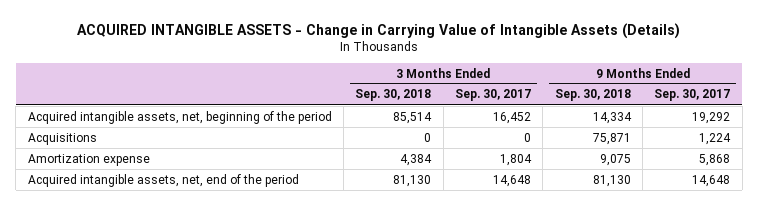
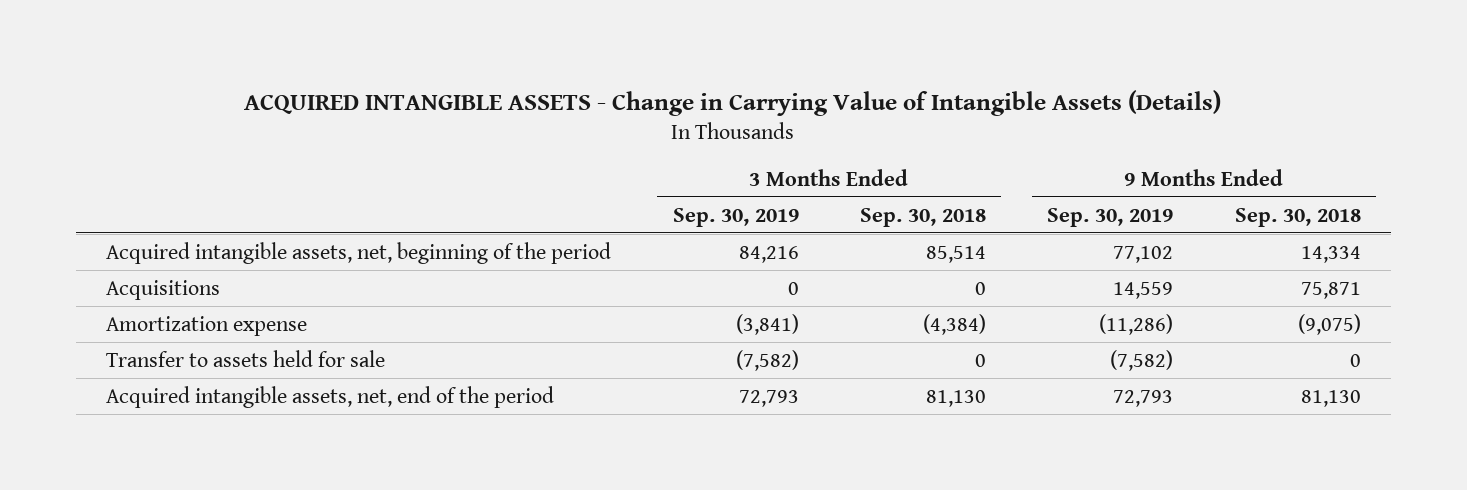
- | 3 Months Ended Sep. 30, 2018 | 3 Months Ended Sep. 30, 2017 | 9 Months Ended Sep. 30, 2018 | 9 Months Ended Sep. 30, 2017
+ | 3 Months Ended Sep. 30, 2019 | 3 Months Ended Sep. 30, 2018 | 9 Months Ended Sep. 30, 2019 | 9 Months Ended Sep. 30, 2018
- Amortization expense | 4,384 | 1,804 | 9,075 | 5,868
+ Amortization expense | (3,841) | (4,384) | (11,286) | (9,075)
+ Transfer to assets held for sale | (7,582) | 0 | (7,582) | 0

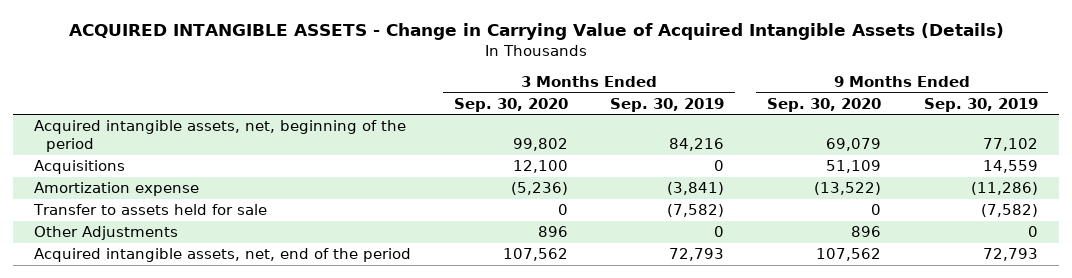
- ACQUIRED INTANGIBLE ASSETS - Change in Carrying Value of Intangible Assets (Details)
+ ACQUIRED INTANGIBLE ASSETS - Change in Carrying Value of Acquired Intangible Assets (Details)
- | 3 Months Ended Sep. 30, 2019 | 3 Months Ended Sep. 30, 2018 | 9 Months Ended Sep. 30, 2019 | 9 Months Ended Sep. 30, 2018
+ | 3 Months Ended Sep. 30, 2020 | 3 Months Ended Sep. 30, 2019 | 9 Months Ended Sep. 30, 2020 | 9 Months Ended Sep. 30, 2019
+ Other Adjustments | 896 | 0 | 896 | 0

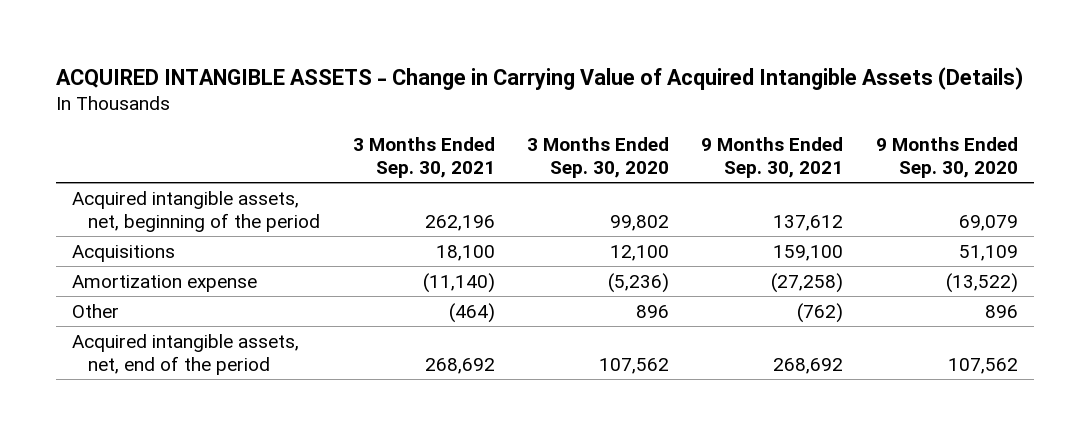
- | 3 Months Ended Sep. 30, 2020 | 3 Months Ended Sep. 30, 2019 | 9 Months Ended Sep. 30, 2020 | 9 Months Ended Sep. 30, 2019
+ | 3 Months Ended Sep. 30, 2021 | 3 Months Ended Sep. 30, 2020 | 9 Months Ended Sep. 30, 2021 | 9 Months Ended Sep. 30, 2020
- Transfer to assets held for sale | 0 | (7,582) | 0 | (7,582)
- Other Adjustments | 896 | 0 | 896 | 0
+ Other | (464) | 896 | (762) | 896

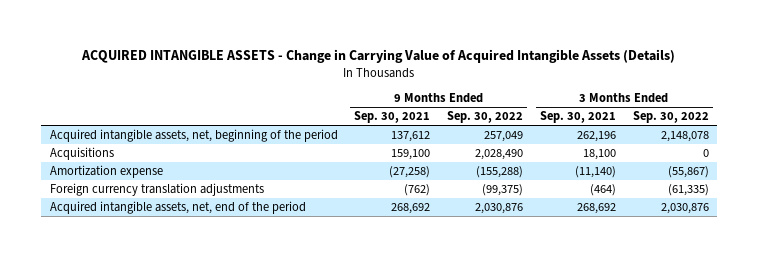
- | 3 Months Ended Sep. 30, 2021 | 3 Months Ended Sep. 30, 2020 | 9 Months Ended Sep. 30, 2021 | 9 Months Ended Sep. 30, 2020
+ | 9 Months Ended Sep. 30, 2021 | 9 Months Ended Sep. 30, 2022 | 3 Months Ended Sep. 30, 2021 | 3 Months Ended Sep. 30, 2022
- Other | (464) | 896 | (762) | 896
+ Foreign currency translation adjustments | (762) | (99,375) | (464) | (61,335)

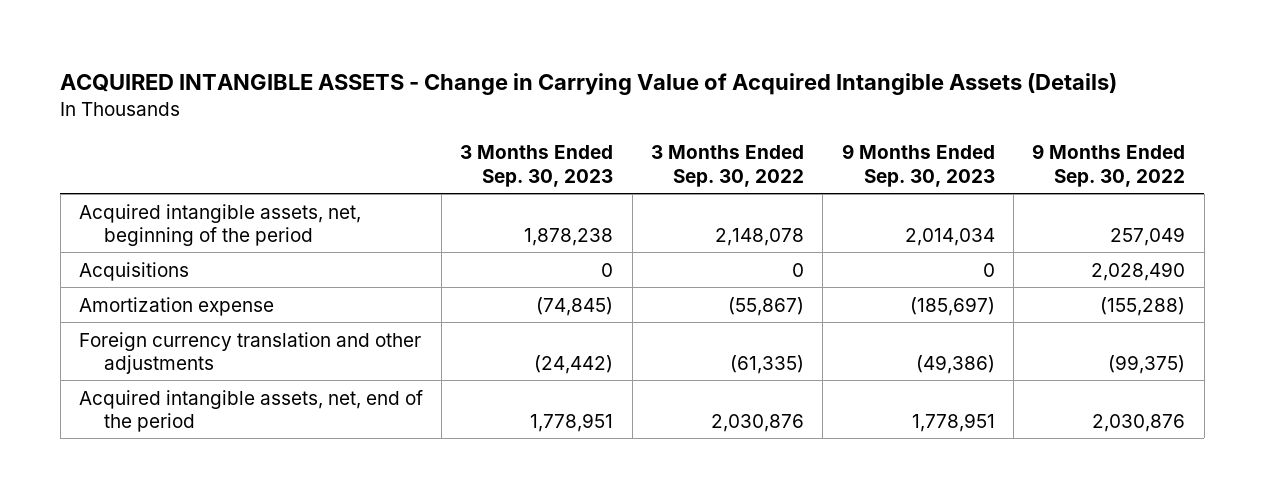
- | 9 Months Ended Sep. 30, 2021 | 9 Months Ended Sep. 30, 2022 | 3 Months Ended Sep. 30, 2021 | 3 Months Ended Sep. 30, 2022
+ | 3 Months Ended Sep. 30, 2023 | 3 Months Ended Sep. 30, 2022 | 9 Months Ended Sep. 30, 2023 | 9 Months Ended Sep. 30, 2022
- Foreign currency translation adjustments | (762) | (99,375) | (464) | (61,335)
+ Foreign currency translation and other adjustments | (24,442) | (61,335) | (49,386) | (99,375)

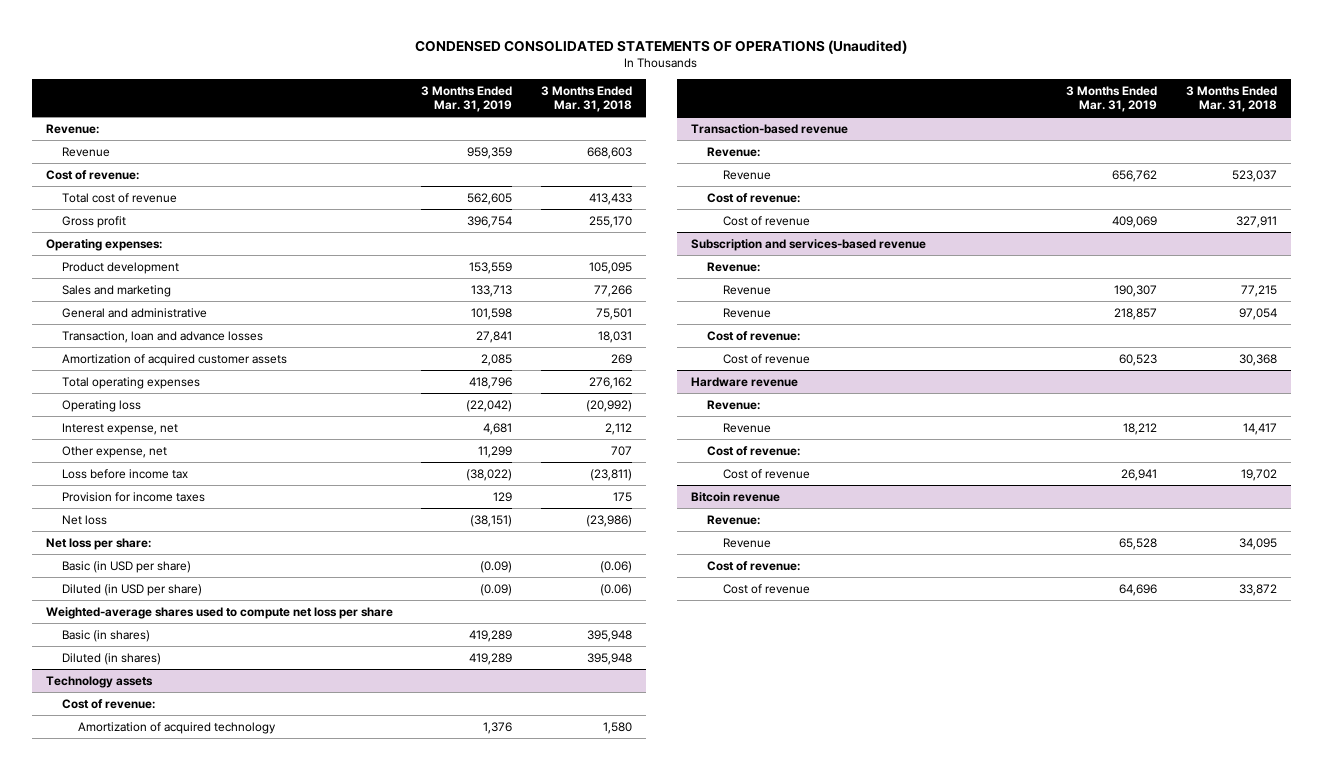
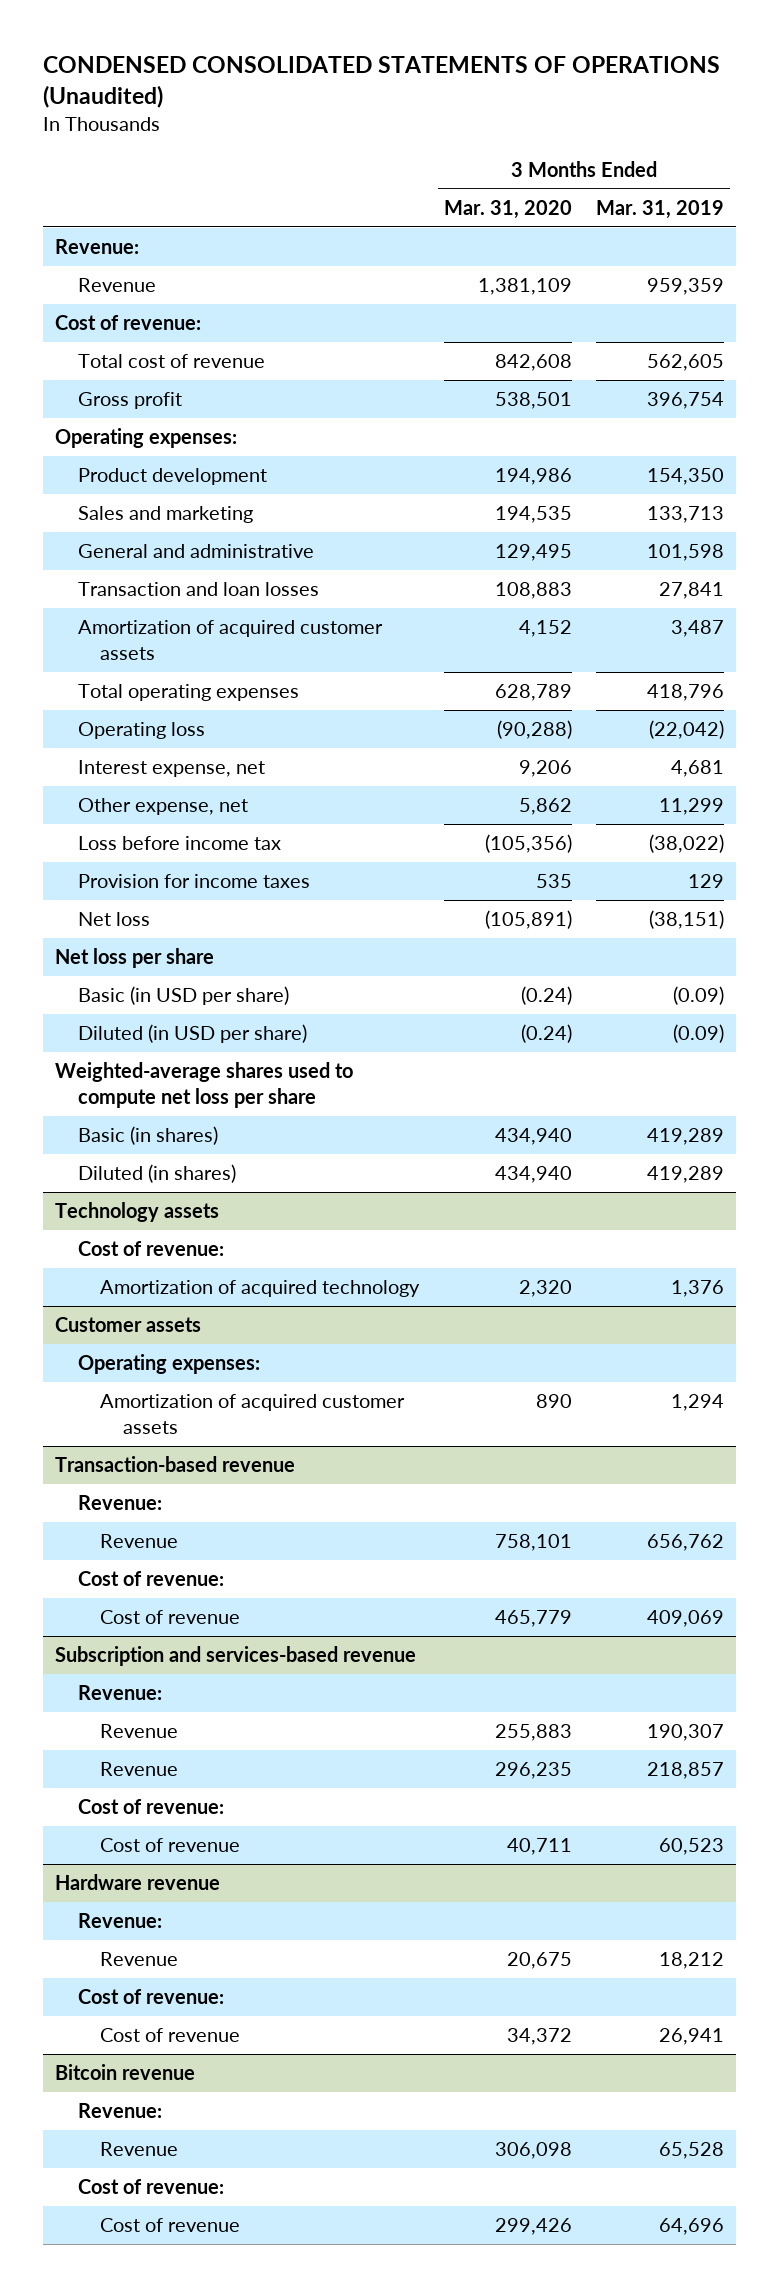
- | 3 Months Ended Mar. 31, 2019 | 3 Months Ended Mar. 31, 2018
+ | 3 Months Ended Mar. 31, 2020 | 3 Months Ended Mar. 31, 2019
- Product development | 153,559 | 105,095
+ Product development | 194,986 | 154,350
- Transaction, loan and advance losses | 27,841 | 18,031
- Amortization of acquired customer assets | 2,085 | 269
+ Transaction and loan losses | 108,883 | 27,841
+ Amortization of acquired customer assets | 4,152 | 3,487
- Net loss per share:
+ Net loss per share
+ Customer assets
+ Operating expenses:
+ Amortization of acquired customer assets | 890 | 1,294

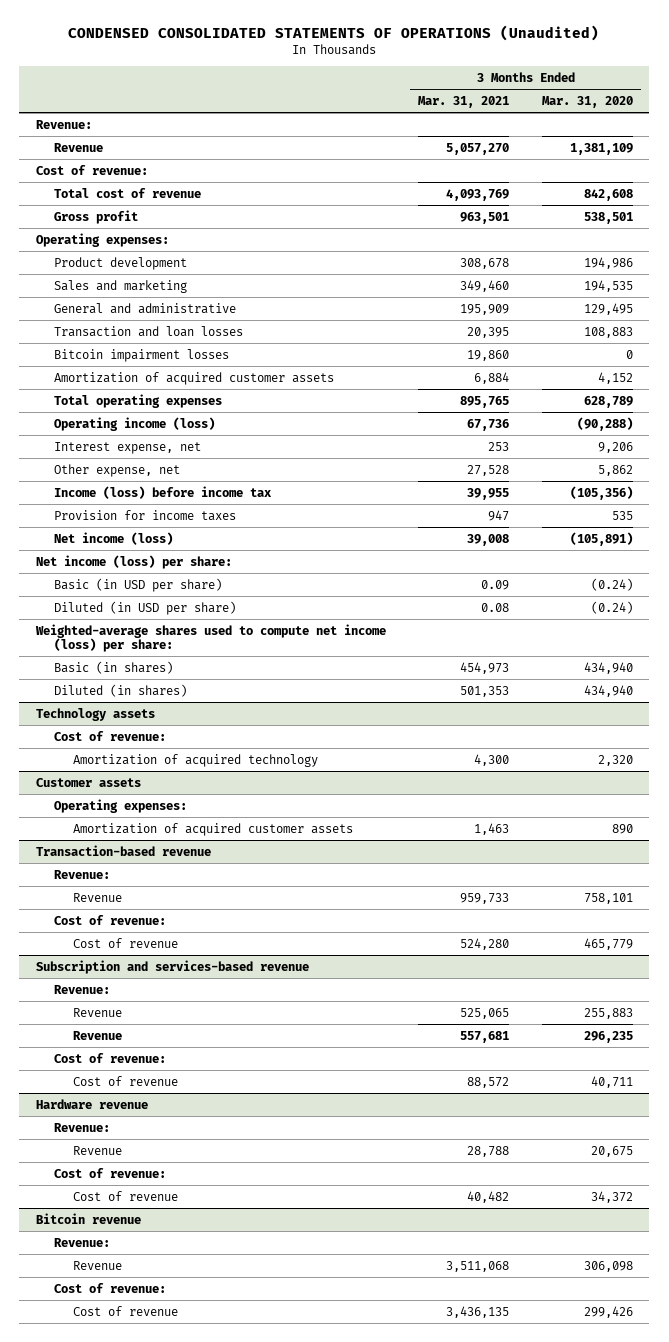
- | 3 Months Ended Mar. 31, 2020 | 3 Months Ended Mar. 31, 2019
+ | 3 Months Ended Mar. 31, 2021 | 3 Months Ended Mar. 31, 2020
+ Bitcoin impairment losses | 19,860 | 0
- Operating loss | (90,288) | (22,042)
+ Operating income (loss) | 67,736 | (90,288)
- Loss before income tax | (105,356) | (38,022)
+ Income (loss) before income tax | 39,955 | (105,356)
- Net loss | (105,891) | (38,151)
- Net loss per share
+ Net income (loss) | 39,008 | (105,891)
+ Net income (loss) per share:
- Weighted-average shares used to compute net loss per share
+ Weighted-average shares used to compute net income (loss) per share:

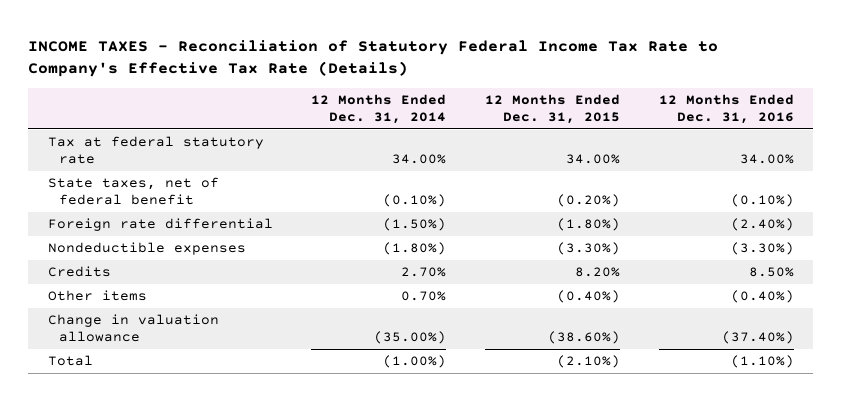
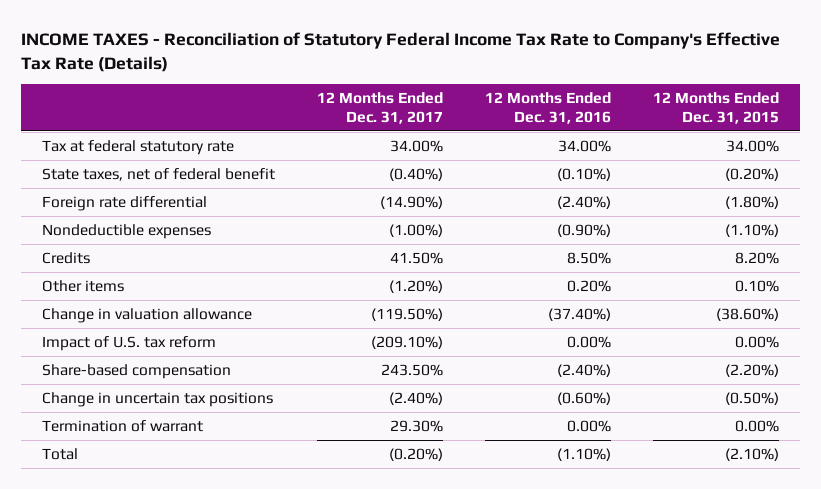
- | 12 Months Ended Dec. 31, 2014 | 12 Months Ended Dec. 31, 2015 | 12 Months Ended Dec. 31, 2016
+ | 12 Months Ended Dec. 31, 2017 | 12 Months Ended Dec. 31, 2016 | 12 Months Ended Dec. 31, 2015
- Nondeductible expenses | (1.80%) | (3.30%) | (3.30%)
+ Nondeductible expenses | (1.00%) | (0.90%) | (1.10%)
- Other items | 0.70% | (0.40%) | (0.40%)
+ Other items | (1.20%) | 0.20% | 0.10%
+ Impact of U.S. tax reform | (209.10%) | 0.00% | 0.00%
+ Share-based compensation | 243.50% | (2.40%) | (2.20%)
+ Change in uncertain tax positions | (2.40%) | (0.60%) | (0.50%)
+ Termination of warrant | 29.30% | 0.00% | 0.00%

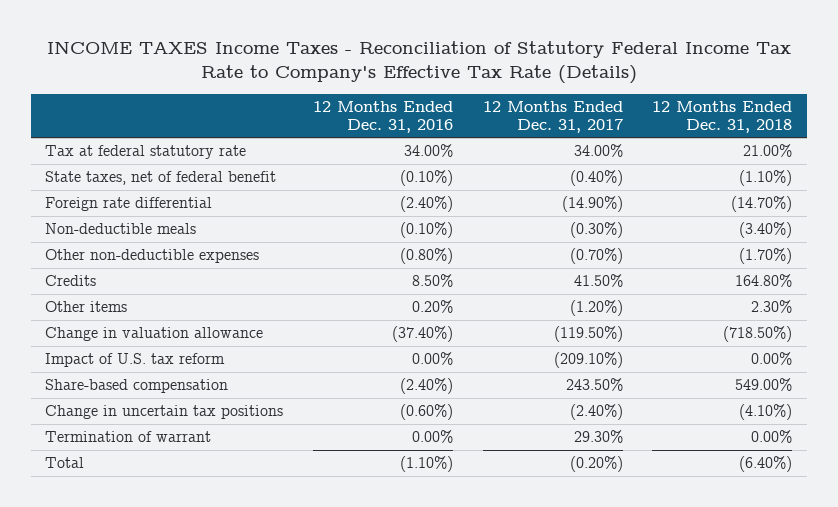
- INCOME TAXES - Reconciliation of Statutory Federal Income Tax Rate to Company's Effective Tax Rate (Details)
+ INCOME TAXES Income Taxes - Reconciliation of Statutory Federal Income Tax Rate to Company's Effective Tax Rate (Details)
- | 12 Months Ended Dec. 31, 2017 | 12 Months Ended Dec. 31, 2016 | 12 Months Ended Dec. 31, 2015
+ | 12 Months Ended Dec. 31, 2016 | 12 Months Ended Dec. 31, 2017 | 12 Months Ended Dec. 31, 2018
- Nondeductible expenses | (1.00%) | (0.90%) | (1.10%)
+ Non-deductible meals | (0.10%) | (0.30%) | (3.40%)
+ Other non-deductible expenses | (0.80%) | (0.70%) | (1.70%)

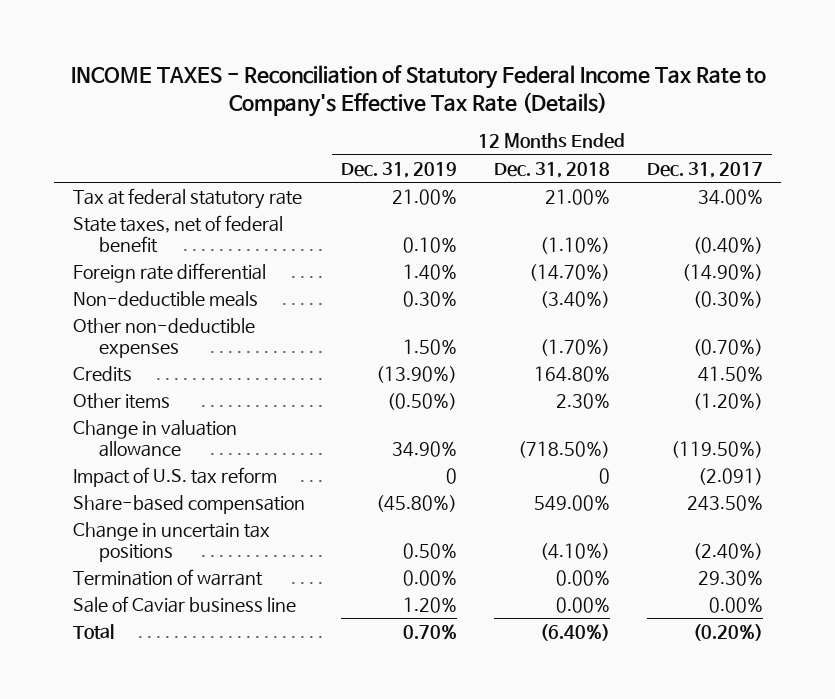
- INCOME TAXES Income Taxes - Reconciliation of Statutory Federal Income Tax Rate to Company's Effective Tax Rate (Details)
+ INCOME TAXES - Reconciliation of Statutory Federal Income Tax Rate to Company's Effective Tax Rate (Details)
- | 12 Months Ended Dec. 31, 2016 | 12 Months Ended Dec. 31, 2017 | 12 Months Ended Dec. 31, 2018
+ | 12 Months Ended Dec. 31, 2019 | 12 Months Ended Dec. 31, 2018 | 12 Months Ended Dec. 31, 2017
- Impact of U.S. tax reform | 0.00% | (209.10%) | 0.00%
+ Impact of U.S. tax reform | 0 | 0 | (2.091)
+ Sale of Caviar business line | 1.20% | 0.00% | 0.00%

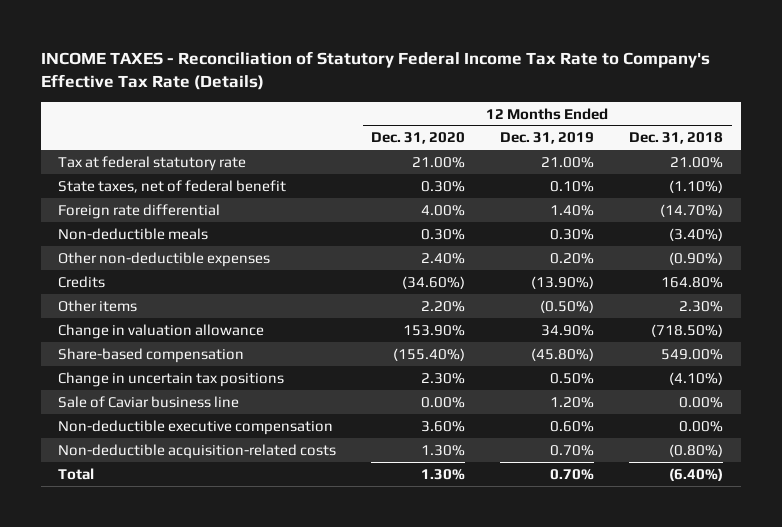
- | 12 Months Ended Dec. 31, 2019 | 12 Months Ended Dec. 31, 2018 | 12 Months Ended Dec. 31, 2017
+ | 12 Months Ended Dec. 31, 2020 | 12 Months Ended Dec. 31, 2019 | 12 Months Ended Dec. 31, 2018
- Other non-deductible expenses | 1.50% | (1.70%) | (0.70%)
+ Other non-deductible expenses | 2.40% | 0.20% | (0.90%)
- Impact of U.S. tax reform | 0 | 0 | (2.091)
- Termination of warrant | 0.00% | 0.00% | 29.30%
+ Non-deductible executive compensation | 3.60% | 0.60% | 0.00%
+ Non-deductible acquisition-related costs | 1.30% | 0.70% | (0.80%)

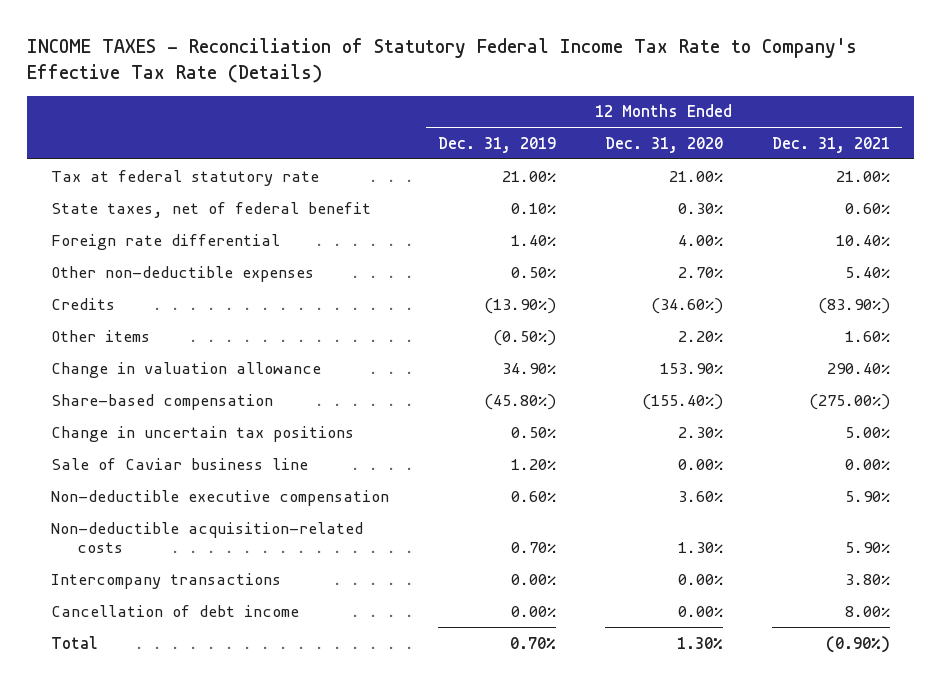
- | 12 Months Ended Dec. 31, 2020 | 12 Months Ended Dec. 31, 2019 | 12 Months Ended Dec. 31, 2018
+ | 12 Months Ended Dec. 31, 2019 | 12 Months Ended Dec. 31, 2020 | 12 Months Ended Dec. 31, 2021
- Non-deductible meals | 0.30% | 0.30% | (3.40%)
- Other non-deductible expenses | 2.40% | 0.20% | (0.90%)
+ Other non-deductible expenses | 0.50% | 2.70% | 5.40%
+ Intercompany transactions | 0.00% | 0.00% | 3.80%
+ Cancellation of debt income | 0.00% | 0.00% | 8.00%

